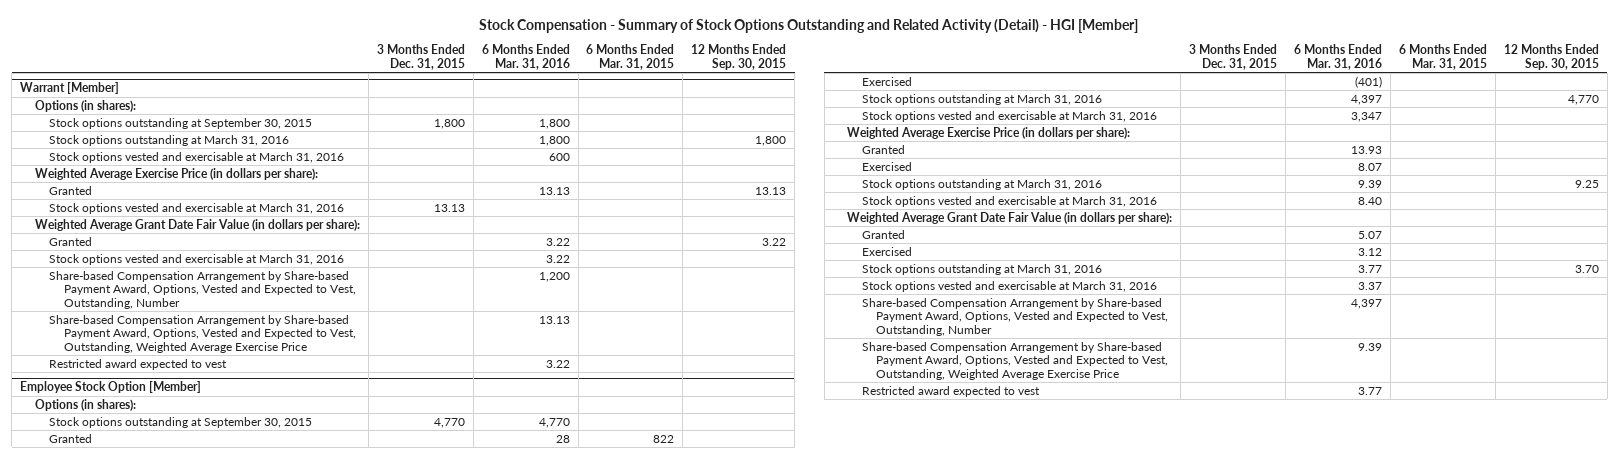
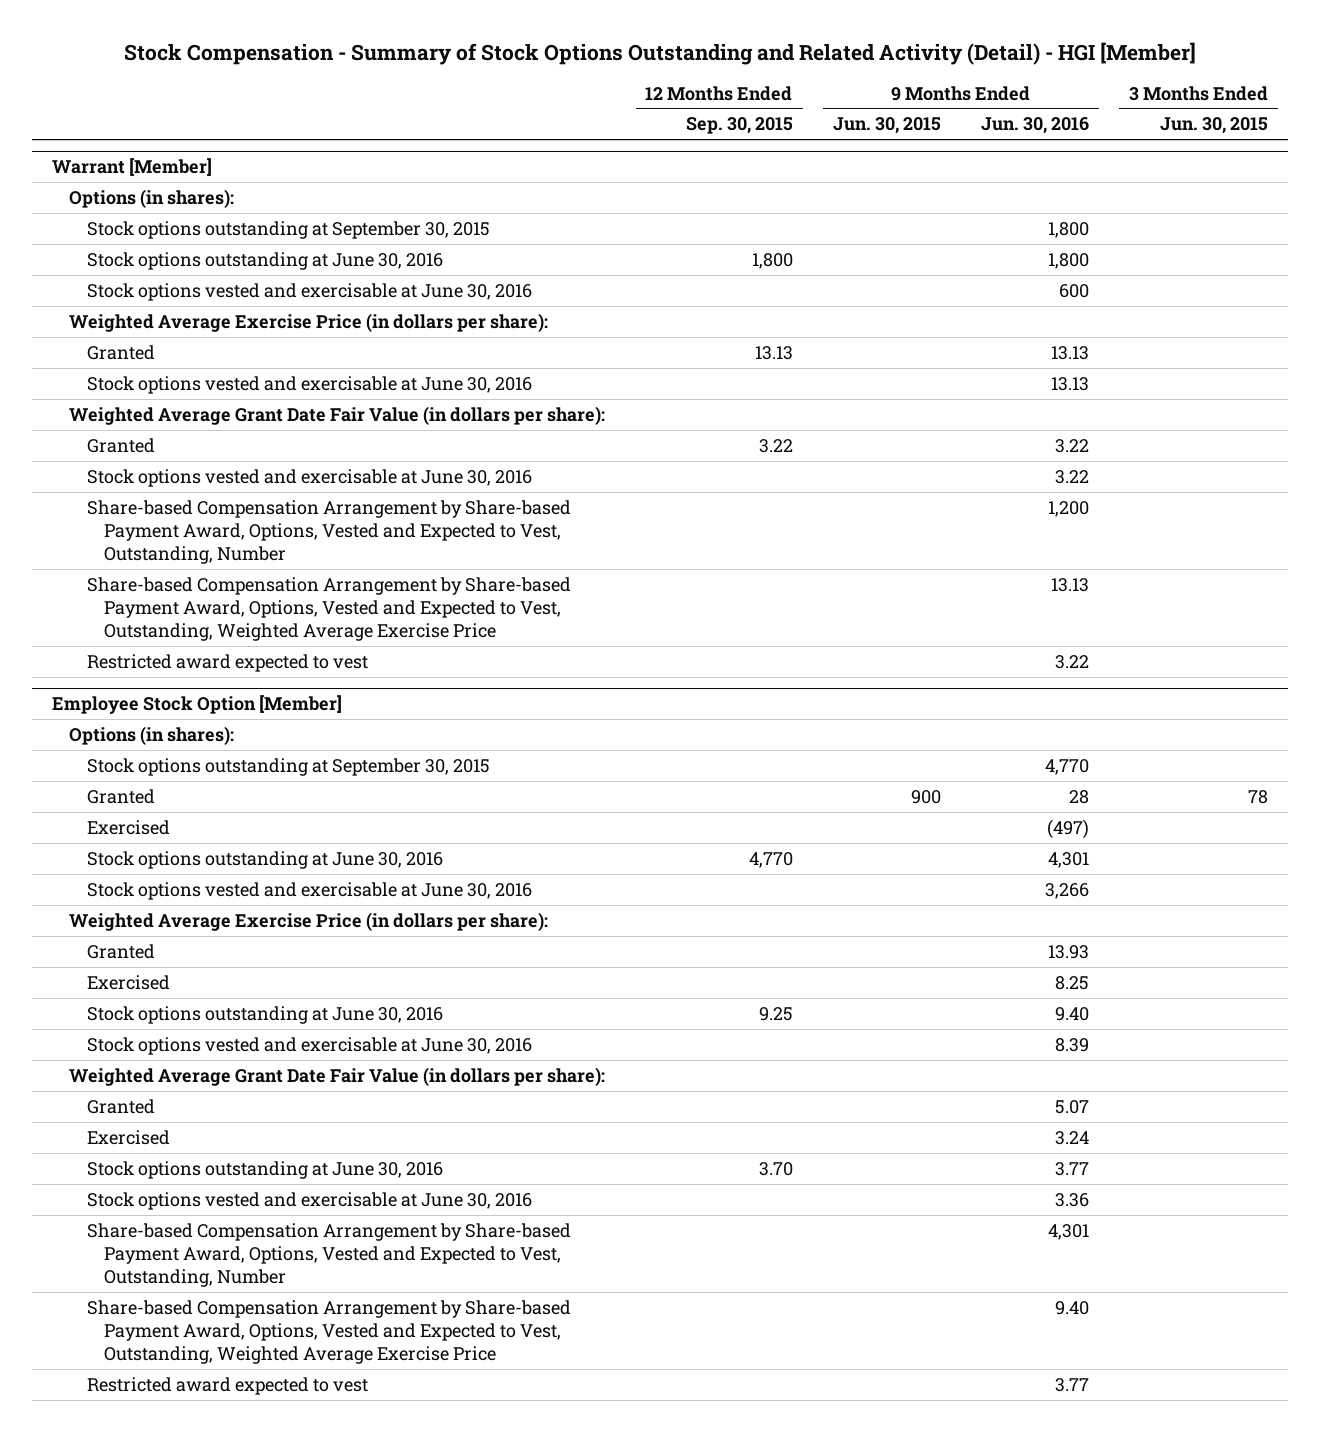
- | 3 Months Ended Dec. 31, 2015 | 6 Months Ended Mar. 31, 2016 | 6 Months Ended Mar. 31, 2015 | 12 Months Ended Sep. 30, 2015
+ | 12 Months Ended Sep. 30, 2015 | 9 Months Ended Jun. 30, 2015 | 9 Months Ended Jun. 30, 2016 | 3 Months Ended Jun. 30, 2015
@ Warrant [Member]
- Stock options outstanding at March 31, 2016 | | 1,800 | | 1,800
- Stock options vested and exercisable at March 31, 2016 | | 600 | |
+ Stock options outstanding at June 30, 2016 | 1,800 | | 1,800 |
+ Stock options vested and exercisable at June 30, 2016 | | | 600 |
- Stock options vested and exercisable at March 31, 2016 | 13.13 | | |
+ Stock options vested and exercisable at June 30, 2016 | | | 13.13 |
- Stock options vested and exercisable at March 31, 2016 | | 3.22 | |
+ Stock options vested and exercisable at June 30, 2016 | | | 3.22 |
@ Employee Stock Option [Member]
- Stock options outstanding at March 31, 2016 | | 4,397 | | 4,770
- Stock options vested and exercisable at March 31, 2016 | | 3,347 | |
+ Stock options outstanding at June 30, 2016 | 4,770 | | 4,301 |
+ Stock options vested and exercisable at June 30, 2016 | | | 3,266 |
- Stock options outstanding at March 31, 2016 | | 9.39 | | 9.25
- Stock options vested and exercisable at March 31, 2016 | | 8.40 | |
+ Stock options outstanding at June 30, 2016 | 9.25 | | 9.40 |
+ Stock options vested and exercisable at June 30, 2016 | | | 8.39 |
- Stock options outstanding at March 31, 2016 | | 3.77 | | 3.70
- Stock options vested and exercisable at March 31, 2016 | | 3.37 | |
+ Stock options outstanding at June 30, 2016 | 3.70 | | 3.77 |
+ Stock options vested and exercisable at June 30, 2016 | | | 3.36 |

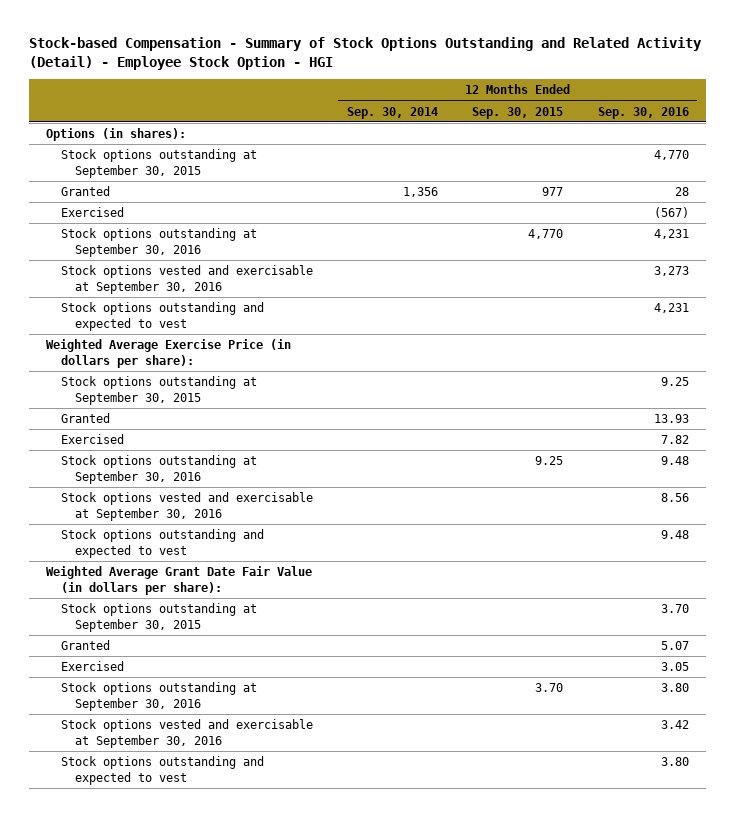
- Stock Compensation - Summary of Stock Options Outstanding and Related Activity (Detail) - HGI [Member]
+ Stock-based Compensation - Summary of Stock Options Outstanding and Related Activity (Detail) - Employee Stock Option - HGI
- | 12 Months Ended Sep. 30, 2015 | 9 Months Ended Jun. 30, 2015 | 9 Months Ended Jun. 30, 2016 | 3 Months Ended Jun. 30, 2015
+ | 12 Months Ended Sep. 30, 2014 | 12 Months Ended Sep. 30, 2015 | 12 Months Ended Sep. 30, 2016
- Warrant [Member]
- Options (in shares):
- Stock options outstanding at September 30, 2015 | | | 1,800 |
- Stock options outstanding at June 30, 2016 | 1,800 | | 1,800 |
- Stock options vested and exercisable at June 30, 2016 | | | 600 |
- Weighted Average Exercise Price (in dollars per share):
- Granted | 13.13 | | 13.13 |
- Stock options vested and exercisable at June 30, 2016 | | | 13.13 |
- Weighted Average Grant Date Fair Value (in dollars per share):
- Granted | 3.22 | | 3.22 |
- Stock options vested and exercisable at June 30, 2016 | | | 3.22 |
- Share-based Compensation Arrangement by Share-based Payment Award, Options, Vested and Expected to Vest, Outstanding, Number | | | 1,200 |
- Share-based Compensation Arrangement by Share-based Payment Award, Options, Vested and Expected to Vest, Outstanding, Weighted Average Exercise Price | | | 13.13 |
- Restricted award expected to vest | | | 3.22 |
- Employee Stock Option [Member]
- Options (in shares):
- Stock options outstanding at September 30, 2015 | | | 4,770 |
- Granted | | 900 | 28 | 78
- Exercised | | | (497) |
- Stock options outstanding at June 30, 2016 | 4,770 | | 4,301 |
- Stock options vested and exercisable at June 30, 2016 | | | 3,266 |
- Weighted Average Exercise Price (in dollars per share):
- Granted | | | 13.93 |
- Exercised | | | 8.25 |
- Stock options outstanding at June 30, 2016 | 9.25 | | 9.40 |
- Stock options vested and exercisable at June 30, 2016 | | | 8.39 |
- Weighted Average Grant Date Fair Value (in dollars per share):
- Granted | | | 5.07 |
- Exercised | | | 3.24 |
- Stock options outstanding at June 30, 2016 | 3.70 | | 3.77 |
- Stock options vested and exercisable at June 30, 2016 | | | 3.36 |
- Share-based Compensation Arrangement by Share-based Payment Award, Options, Vested and Expected to Vest, Outstanding, Number | | | 4,301 |
- Share-based Compensation Arrangement by Share-based Payment Award, Options, Vested and Expected to Vest, Outstanding, Weighted Average Exercise Price | | | 9.40 |
- Restricted award expected to vest | | | 3.77 |
+ Options (in shares):
+ Stock options outstanding at September 30, 2015 | | | 4,770
+ Granted | 1,356 | 977 | 28
+ Exercised | | | (567)
+ Stock options outstanding at September 30, 2016 | | 4,770 | 4,231
+ Stock options vested and exercisable at September 30, 2016 | | | 3,273
+ Stock options outstanding and expected to vest | | | 4,231
+ Weighted Average Exercise Price (in dollars per share):
+ Stock options outstanding at September 30, 2015 | | | 9.25
+ Granted | | | 13.93
+ Exercised | | | 7.82
+ Stock options outstanding at September 30, 2016 | | 9.25 | 9.48
+ Stock options vested and exercisable at September 30, 2016 | | | 8.56
+ Stock options outstanding and expected to vest | | | 9.48
+ Weighted Average Grant Date Fair Value (in dollars per share):
+ Stock options outstanding at September 30, 2015 | | | 3.70
+ Granted | | | 5.07
+ Exercised | | | 3.05
+ Stock options outstanding at September 30, 2016 | | 3.70 | 3.80
+ Stock options vested and exercisable at September 30, 2016 | | | 3.42
+ Stock options outstanding and expected to vest | | | 3.80

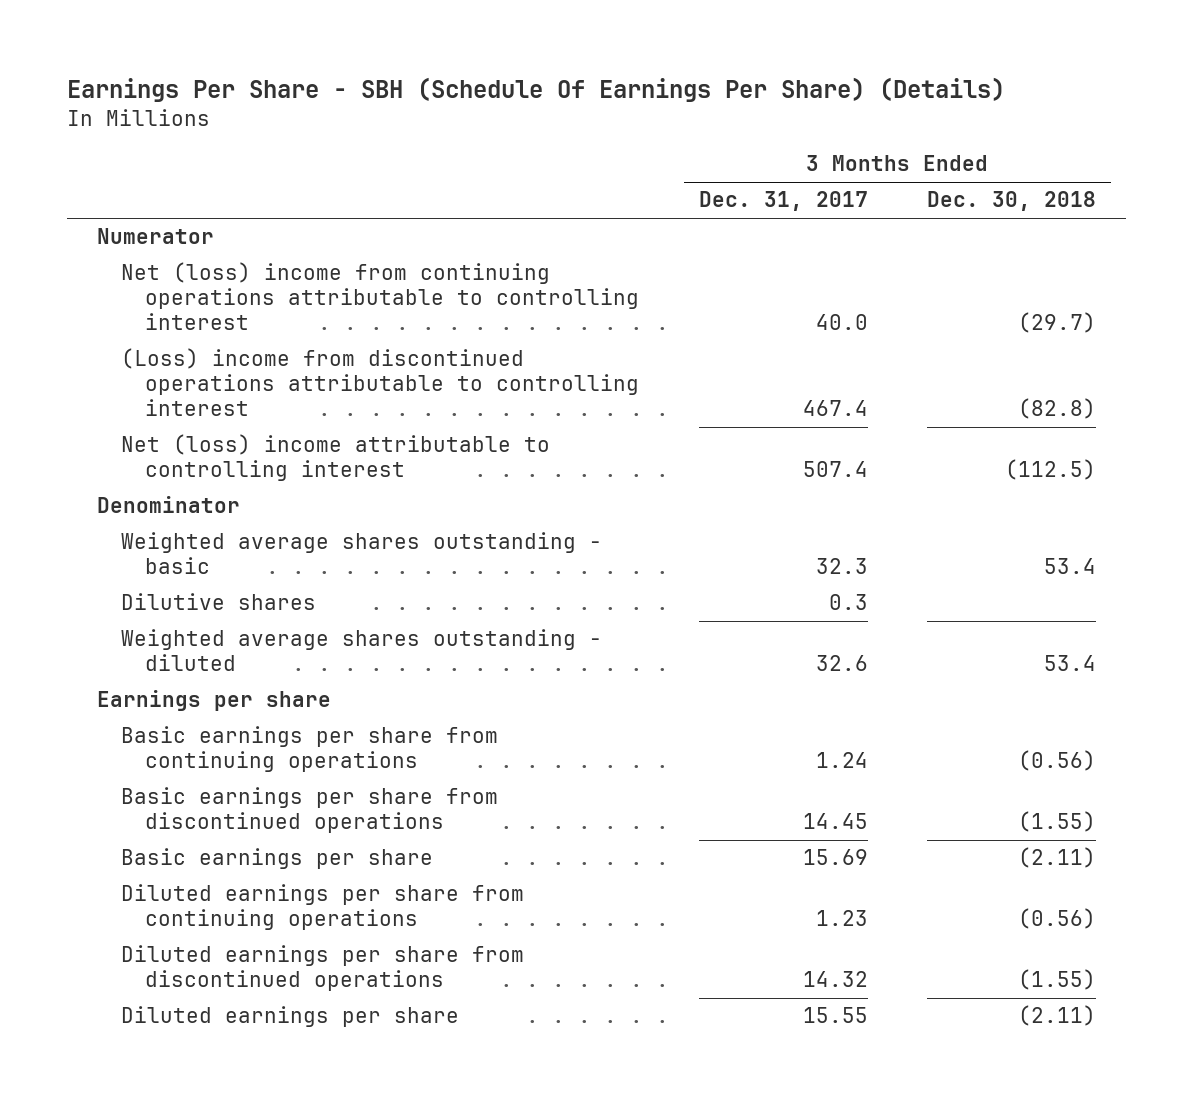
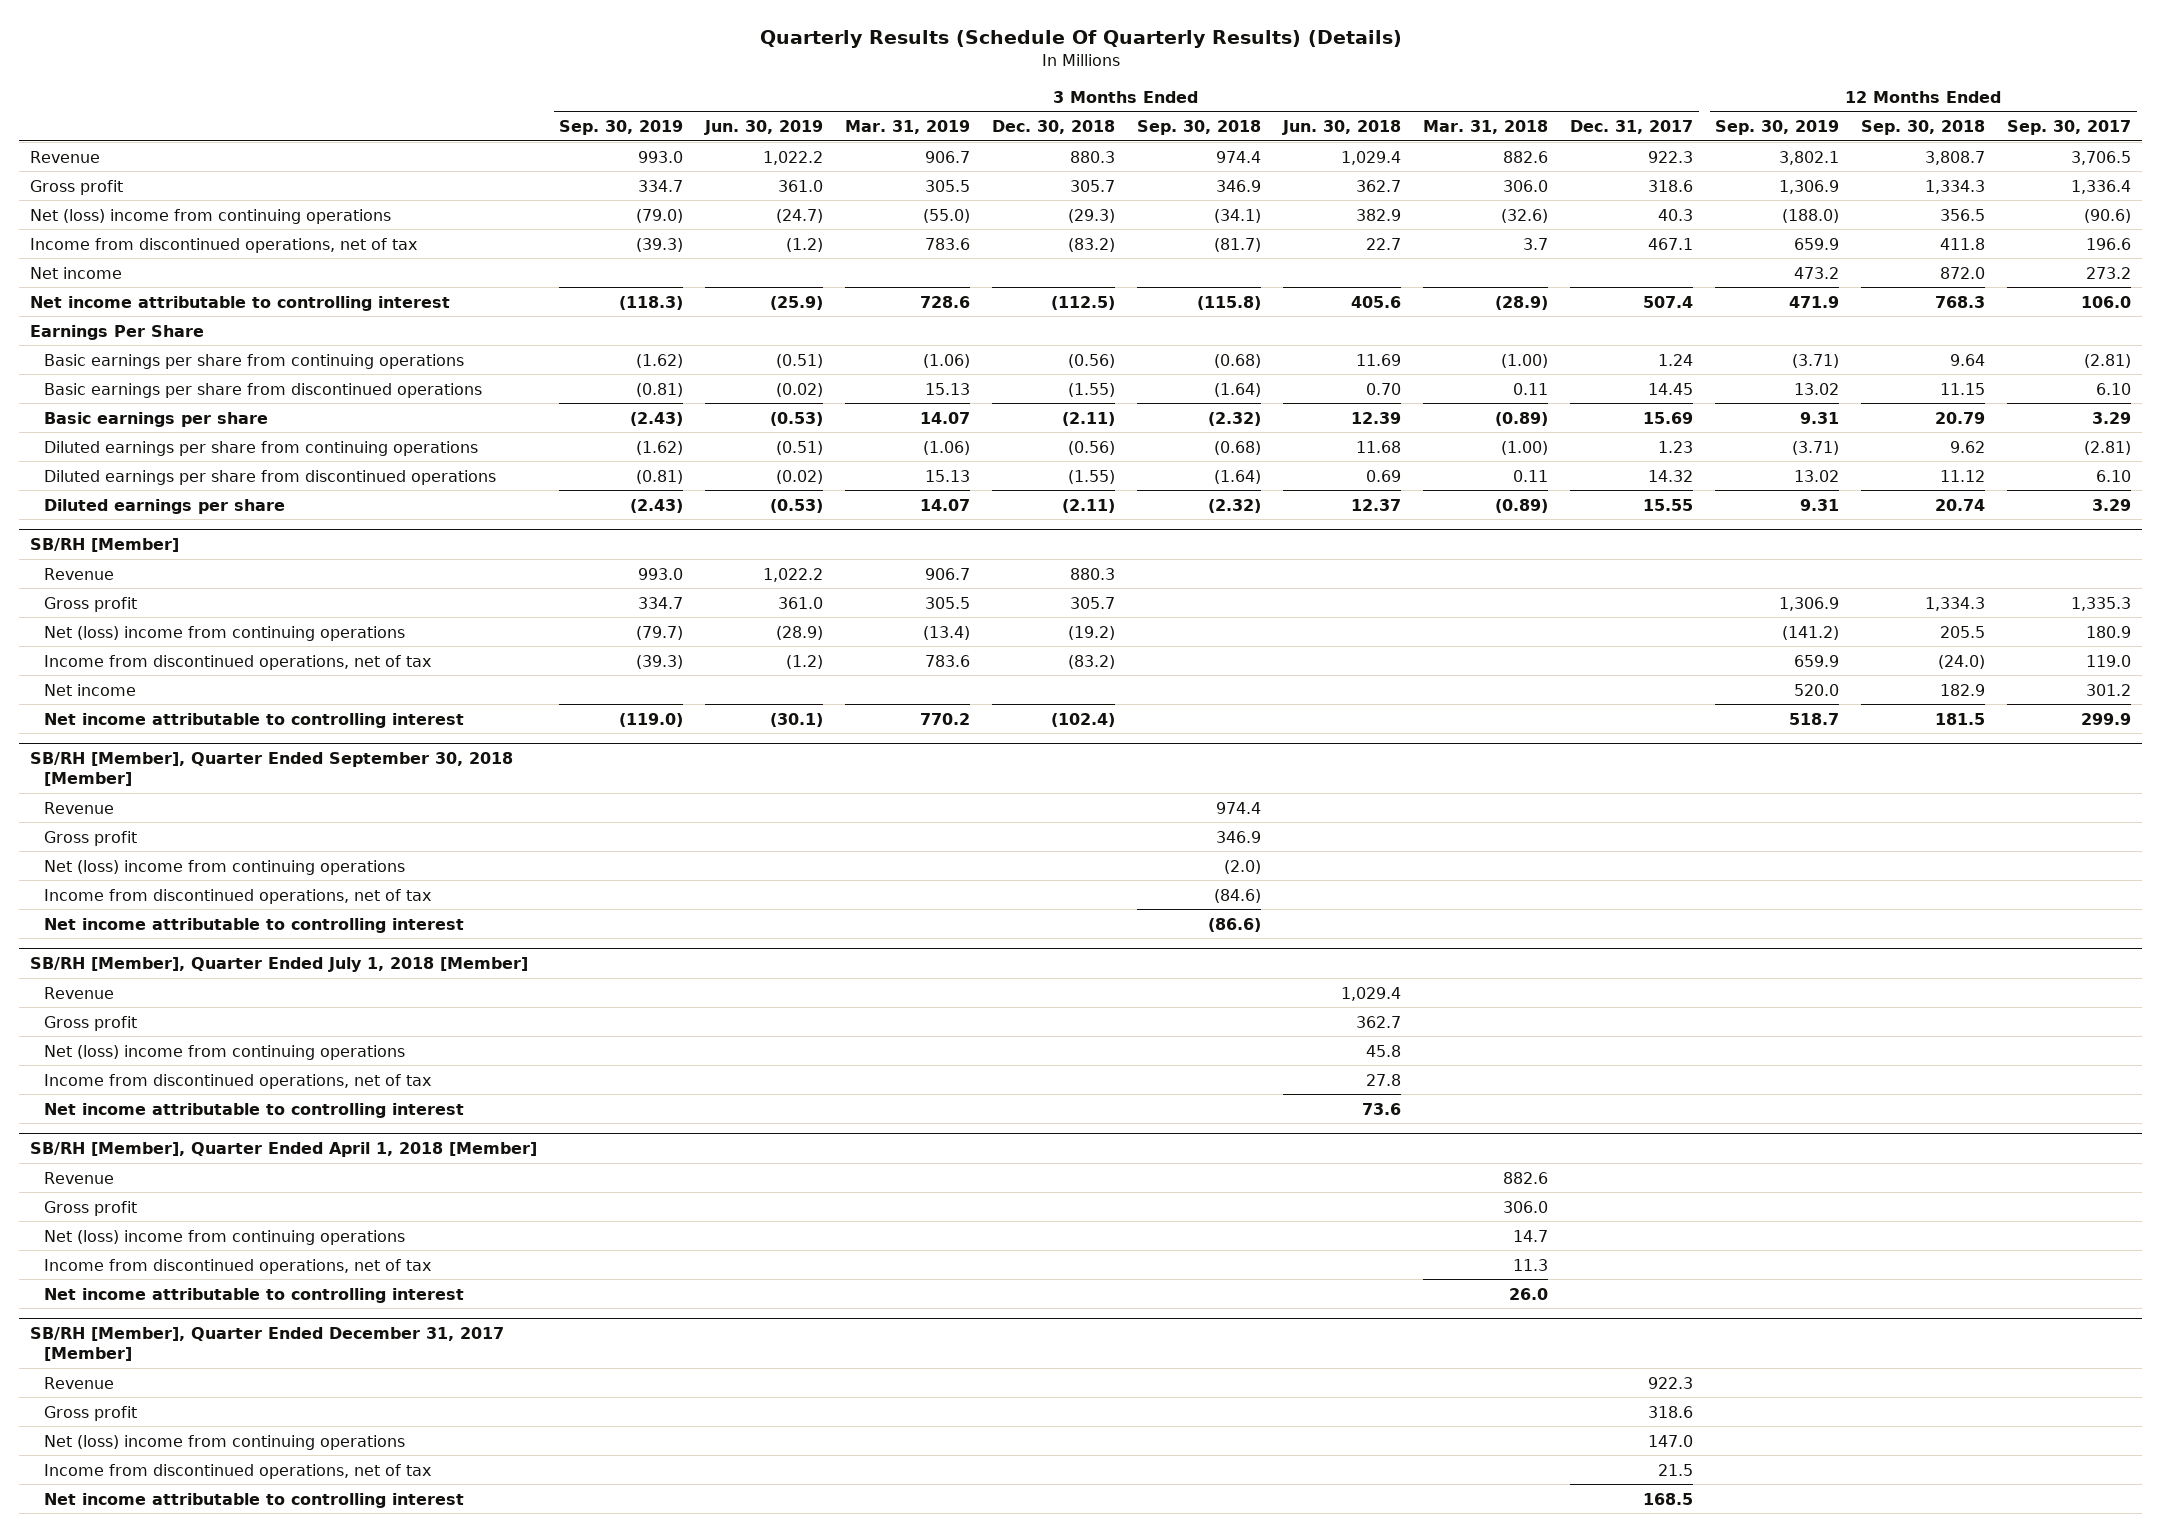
- Earnings Per Share - SBH (Schedule Of Earnings Per Share) (Details)
+ Quarterly Results (Schedule Of Quarterly Results) (Details)
- | 3 Months Ended Dec. 31, 2017 | 3 Months Ended Dec. 30, 2018
+ | 3 Months Ended Sep. 30, 2019 | 3 Months Ended Jun. 30, 2019 | 3 Months Ended Mar. 31, 2019 | 3 Months Ended Dec. 30, 2018 | 3 Months Ended Sep. 30, 2018 | 3 Months Ended Jun. 30, 2018 | 3 Months Ended Mar. 31, 2018 | 3 Months Ended Dec. 31, 2017 | 12 Months Ended Sep. 30, 2019 | 12 Months Ended Sep. 30, 2018 | 12 Months Ended Sep. 30, 2017
- Numerator
- Net (loss) income from continuing operations attributable to controlling interest | 40.0 | (29.7)
- (Loss) income from discontinued operations attributable to controlling interest | 467.4 | (82.8)
- Net (loss) income attributable to controlling interest | 507.4 | (112.5)
- Denominator
- Weighted average shares outstanding - basic | 32.3 | 53.4
- Dilutive shares | 0.3 |
- Weighted average shares outstanding - diluted | 32.6 | 53.4
- Earnings per share
+ Revenue | 993.0 | 1,022.2 | 906.7 | 880.3 | 974.4 | 1,029.4 | 882.6 | 922.3 | 3,802.1 | 3,808.7 | 3,706.5
+ Gross profit | 334.7 | 361.0 | 305.5 | 305.7 | 346.9 | 362.7 | 306.0 | 318.6 | 1,306.9 | 1,334.3 | 1,336.4
+ Net (loss) income from continuing operations | (79.0) | (24.7) | (55.0) | (29.3) | (34.1) | 382.9 | (32.6) | 40.3 | (188.0) | 356.5 | (90.6)
+ Income from discontinued operations, net of tax | (39.3) | (1.2) | 783.6 | (83.2) | (81.7) | 22.7 | 3.7 | 467.1 | 659.9 | 411.8 | 196.6
+ Net income | | | | | | | | | 473.2 | 872.0 | 273.2
+ Net income attributable to controlling interest | (118.3) | (25.9) | 728.6 | (112.5) | (115.8) | 405.6 | (28.9) | 507.4 | 471.9 | 768.3 | 106.0
+ Earnings Per Share
+ SB/RH [Member]
+ Revenue | 993.0 | 1,022.2 | 906.7 | 880.3 | | | | | | |
+ Gross profit | 334.7 | 361.0 | 305.5 | 305.7 | | | | | 1,306.9 | 1,334.3 | 1,335.3
+ Net (loss) income from continuing operations | (79.7) | (28.9) | (13.4) | (19.2) | | | | | (141.2) | 205.5 | 180.9
+ Income from discontinued operations, net of tax | (39.3) | (1.2) | 783.6 | (83.2) | | | | | 659.9 | (24.0) | 119.0
+ Net income | | | | | | | | | 520.0 | 182.9 | 301.2
+ Net income attributable to controlling interest | (119.0) | (30.1) | 770.2 | (102.4) | | | | | 518.7 | 181.5 | 299.9
+ SB/RH [Member], Quarter Ended September 30, 2018 [Member]
+ Revenue | | | | | 974.4 | | | | | |
+ Gross profit | | | | | 346.9 | | | | | |
+ Net (loss) income from continuing operations | | | | | (2.0) | | | | | |
+ Income from discontinued operations, net of tax | | | | | (84.6) | | | | | |
+ Net income attributable to controlling interest | | | | | (86.6) | | | | | |
+ SB/RH [Member], Quarter Ended July 1, 2018 [Member]
+ Revenue | | | | | | 1,029.4 | | | | |
+ Gross profit | | | | | | 362.7 | | | | |
+ Net (loss) income from continuing operations | | | | | | 45.8 | | | | |
+ Income from discontinued operations, net of tax | | | | | | 27.8 | | | | |
+ Net income attributable to controlling interest | | | | | | 73.6 | | | | |
+ SB/RH [Member], Quarter Ended April 1, 2018 [Member]
+ Revenue | | | | | | | 882.6 | | | |
+ Gross profit | | | | | | | 306.0 | | | |
+ Net (loss) income from continuing operations | | | | | | | 14.7 | | | |
+ Income from discontinued operations, net of tax | | | | | | | 11.3 | | | |
+ Net income attributable to controlling interest | | | | | | | 26.0 | | | |
+ SB/RH [Member], Quarter Ended December 31, 2017 [Member]
+ Revenue | | | | | | | | 922.3 | | |
+ Gross profit | | | | | | | | 318.6 | | |
+ Net (loss) income from continuing operations | | | | | | | | 147.0 | | |
+ Income from discontinued operations, net of tax | | | | | | | | 21.5 | | |
+ Net income attributable to controlling interest | | | | | | | | 168.5 | | |

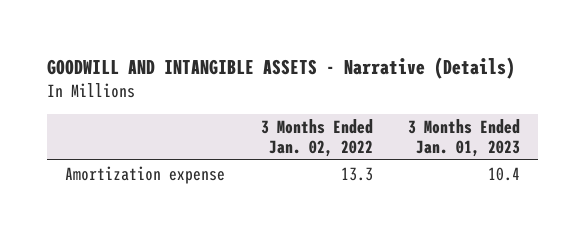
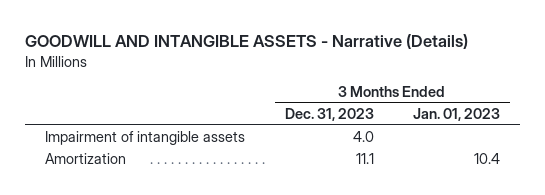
- | 3 Months Ended Jan. 02, 2022 | 3 Months Ended Jan. 01, 2023
+ | 3 Months Ended Dec. 31, 2023 | 3 Months Ended Jan. 01, 2023
- Amortization expense | 13.3 | 10.4
+ Impairment of intangible assets | 4.0 |
+ Amortization | 11.1 | 10.4

